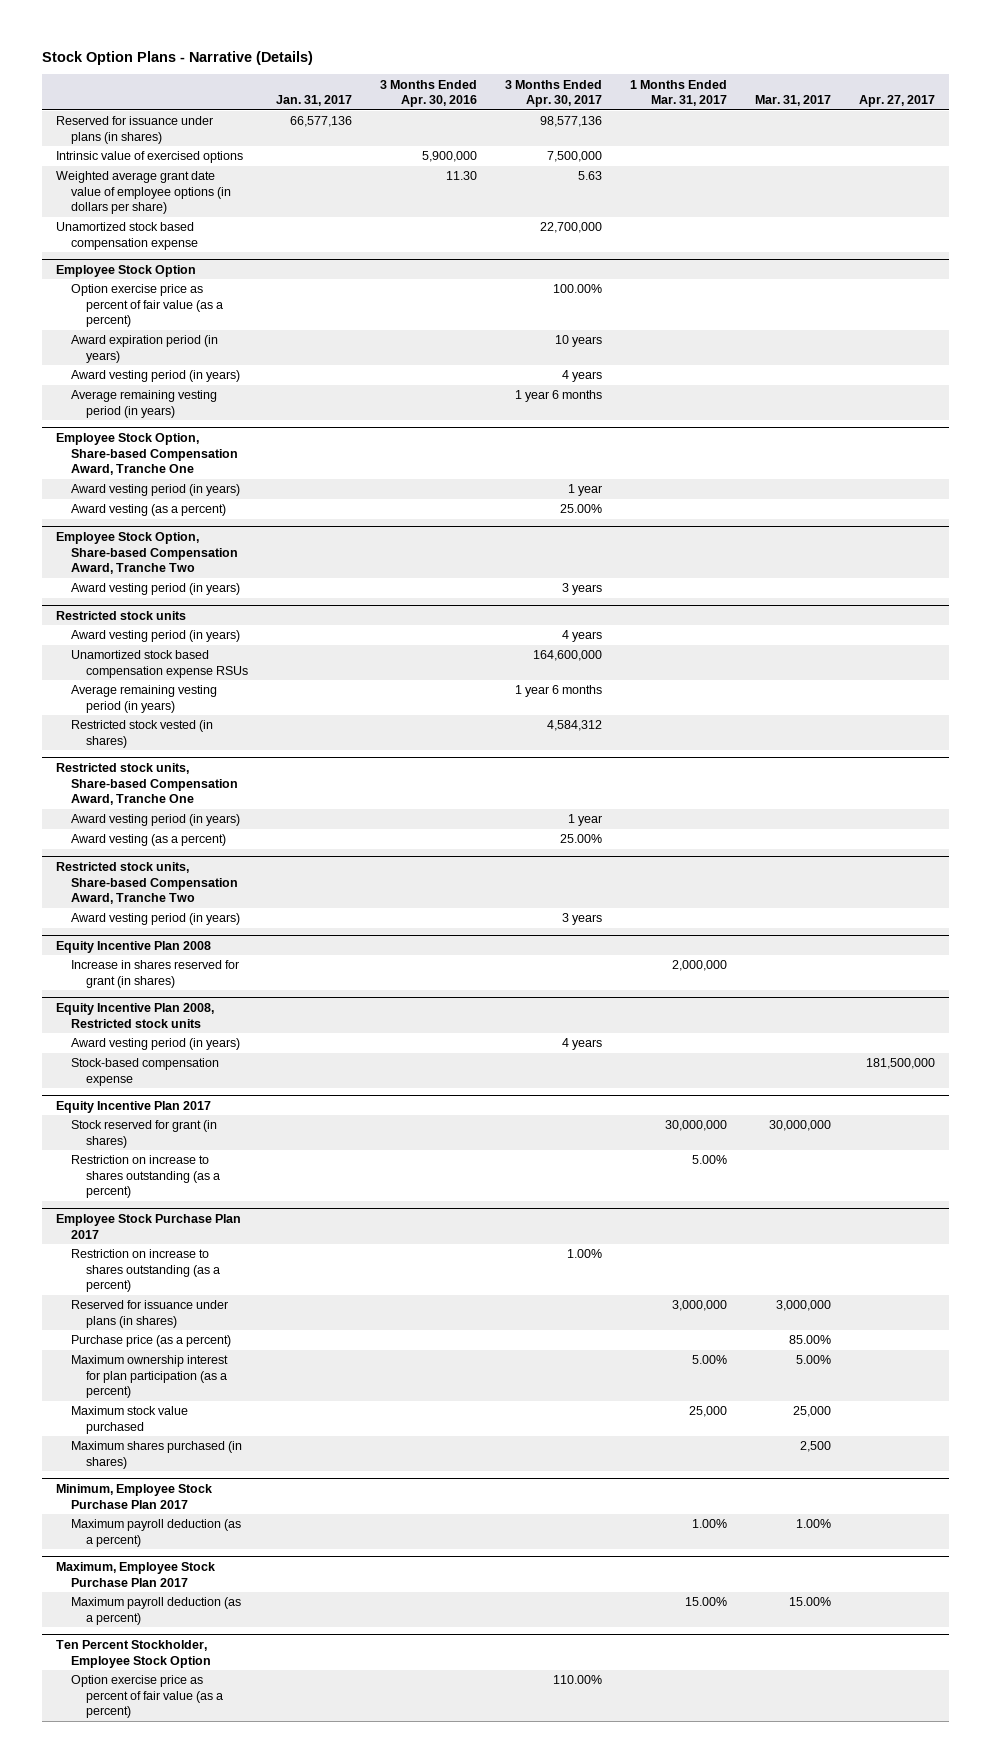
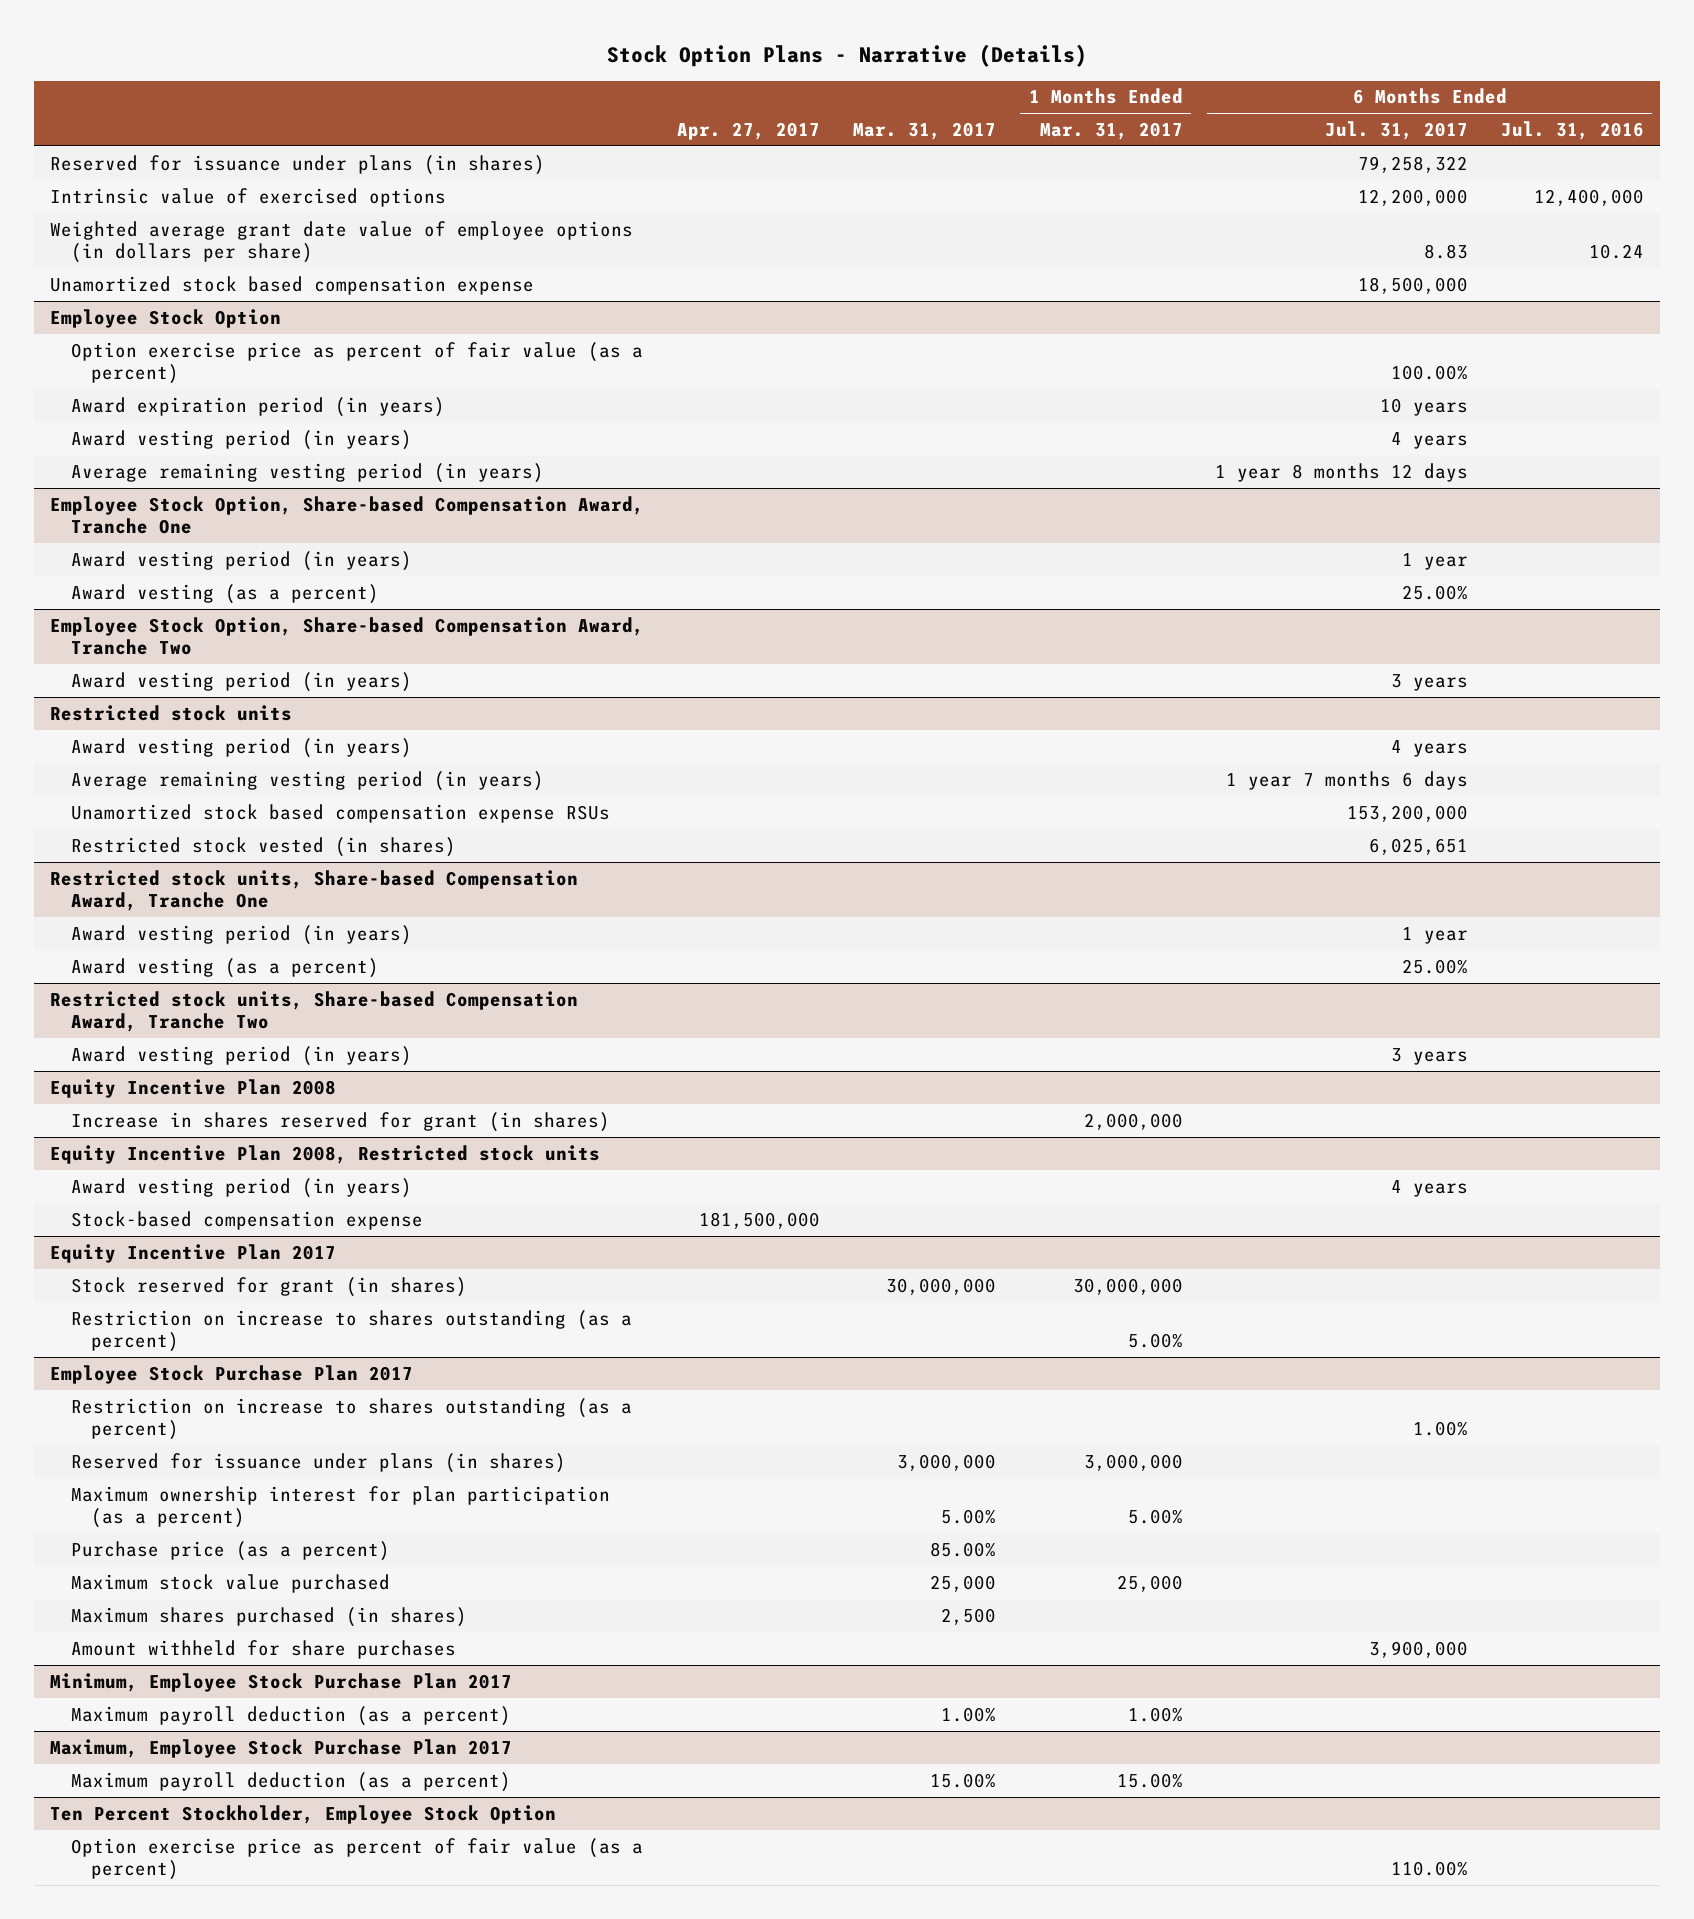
- | Jan. 31, 2017 | 3 Months Ended Apr. 30, 2016 | 3 Months Ended Apr. 30, 2017 | 1 Months Ended Mar. 31, 2017 | Mar. 31, 2017 | Apr. 27, 2017
+ | Apr. 27, 2017 | Mar. 31, 2017 | 1 Months Ended Mar. 31, 2017 | 6 Months Ended Jul. 31, 2017 | 6 Months Ended Jul. 31, 2016
@ Restricted stock units
moved down: Unamortized stock based compensation expense RSUs | | | | 153,200,000 |
@ Employee Stock Purchase Plan 2017
moved down: Purchase price (as a percent) | | 85.00% | | |
+ Amount withheld for share purchases | | | | 3,900,000 |

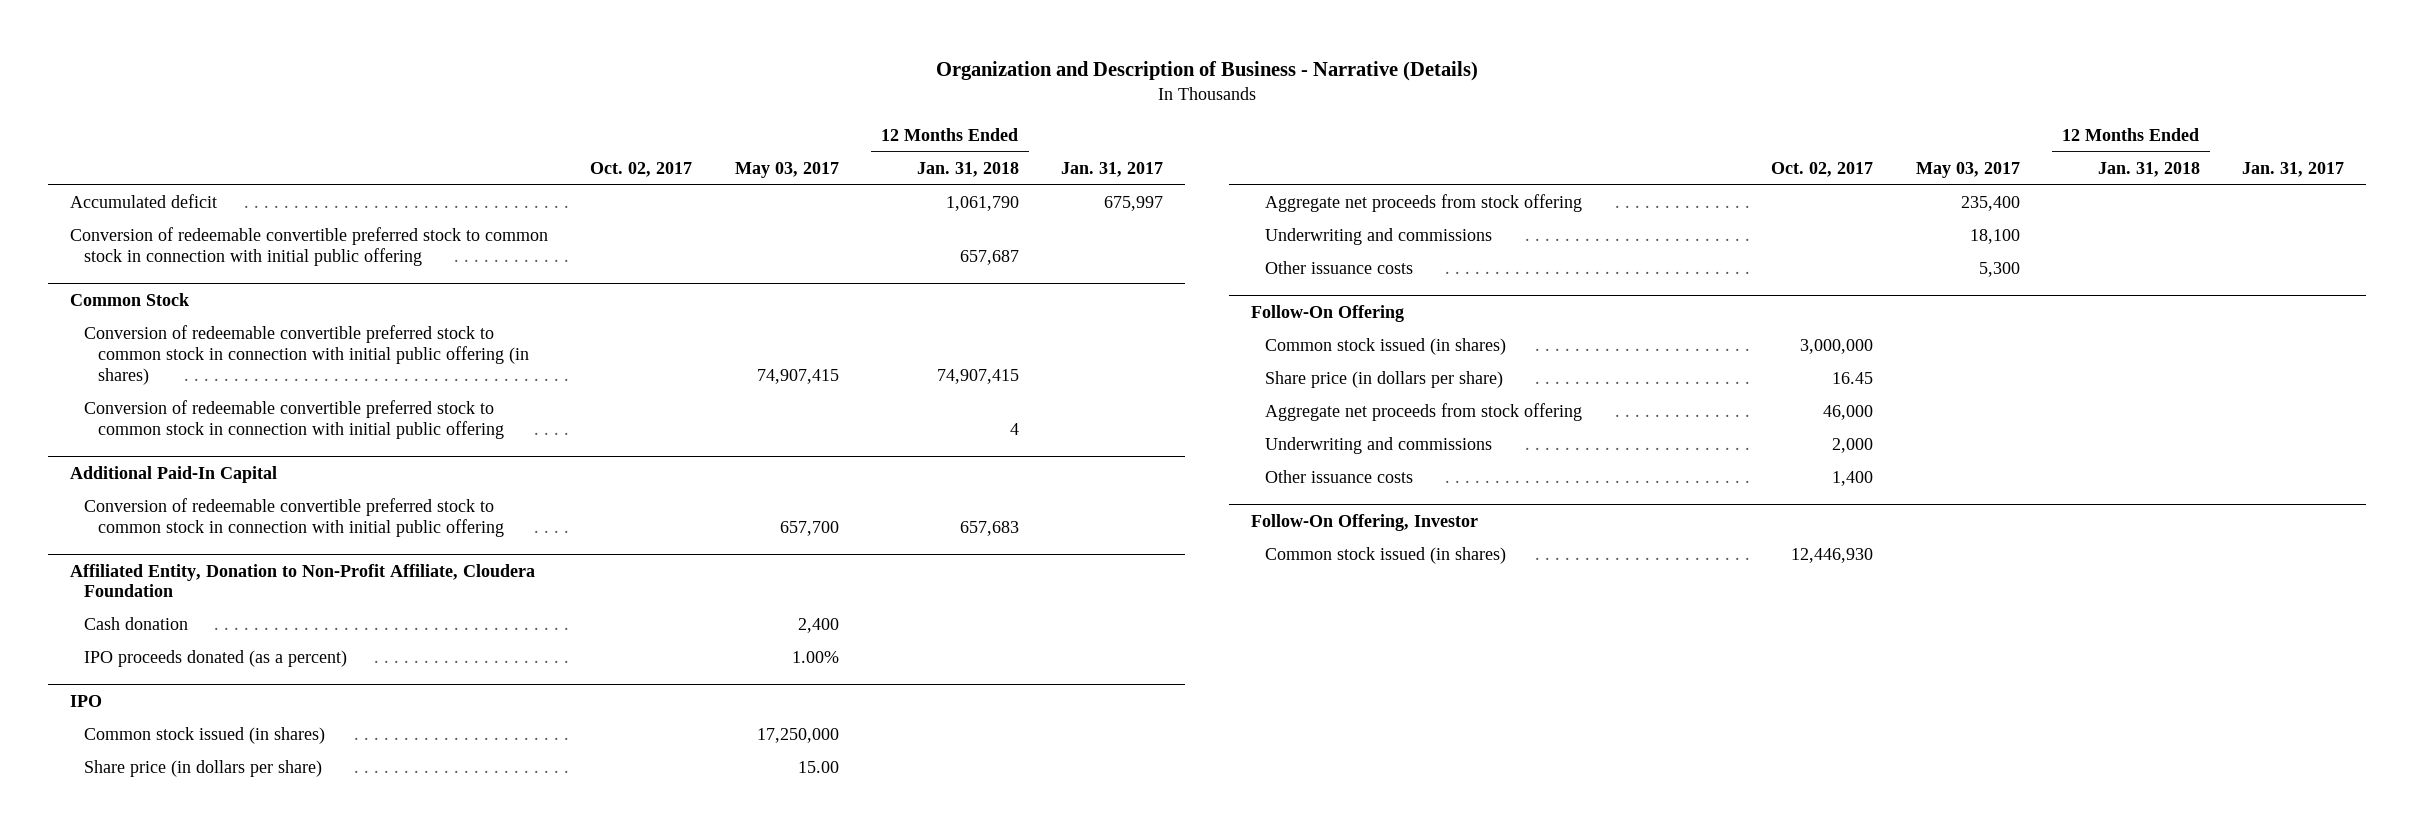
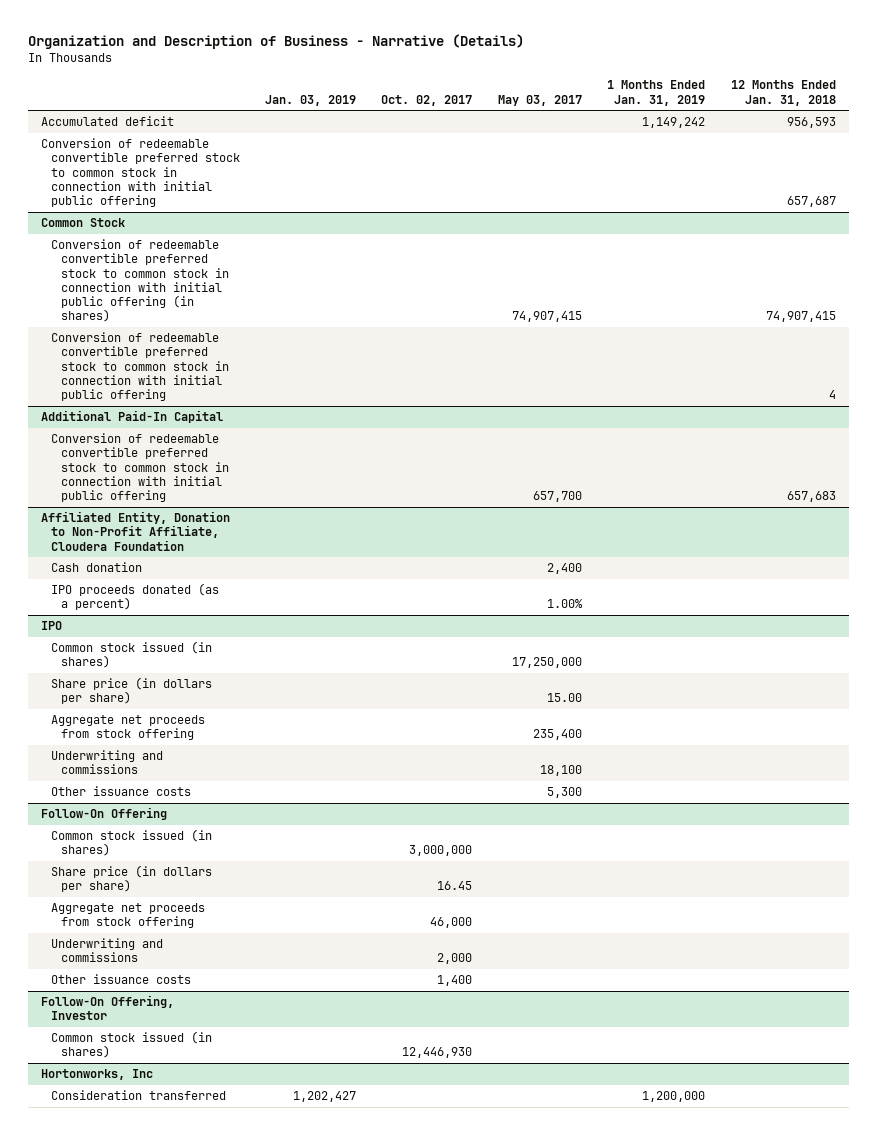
- | Oct. 02, 2017 | May 03, 2017 | 12 Months Ended Jan. 31, 2018 | Jan. 31, 2017
+ | Jan. 03, 2019 | Oct. 02, 2017 | May 03, 2017 | 1 Months Ended Jan. 31, 2019 | 12 Months Ended Jan. 31, 2018
- Accumulated deficit | | | 1,061,790 | 675,997
+ Accumulated deficit | | | | 1,149,242 | 956,593
+ Hortonworks, Inc
+ Consideration transferred | 1,202,427 | | | 1,200,000 |

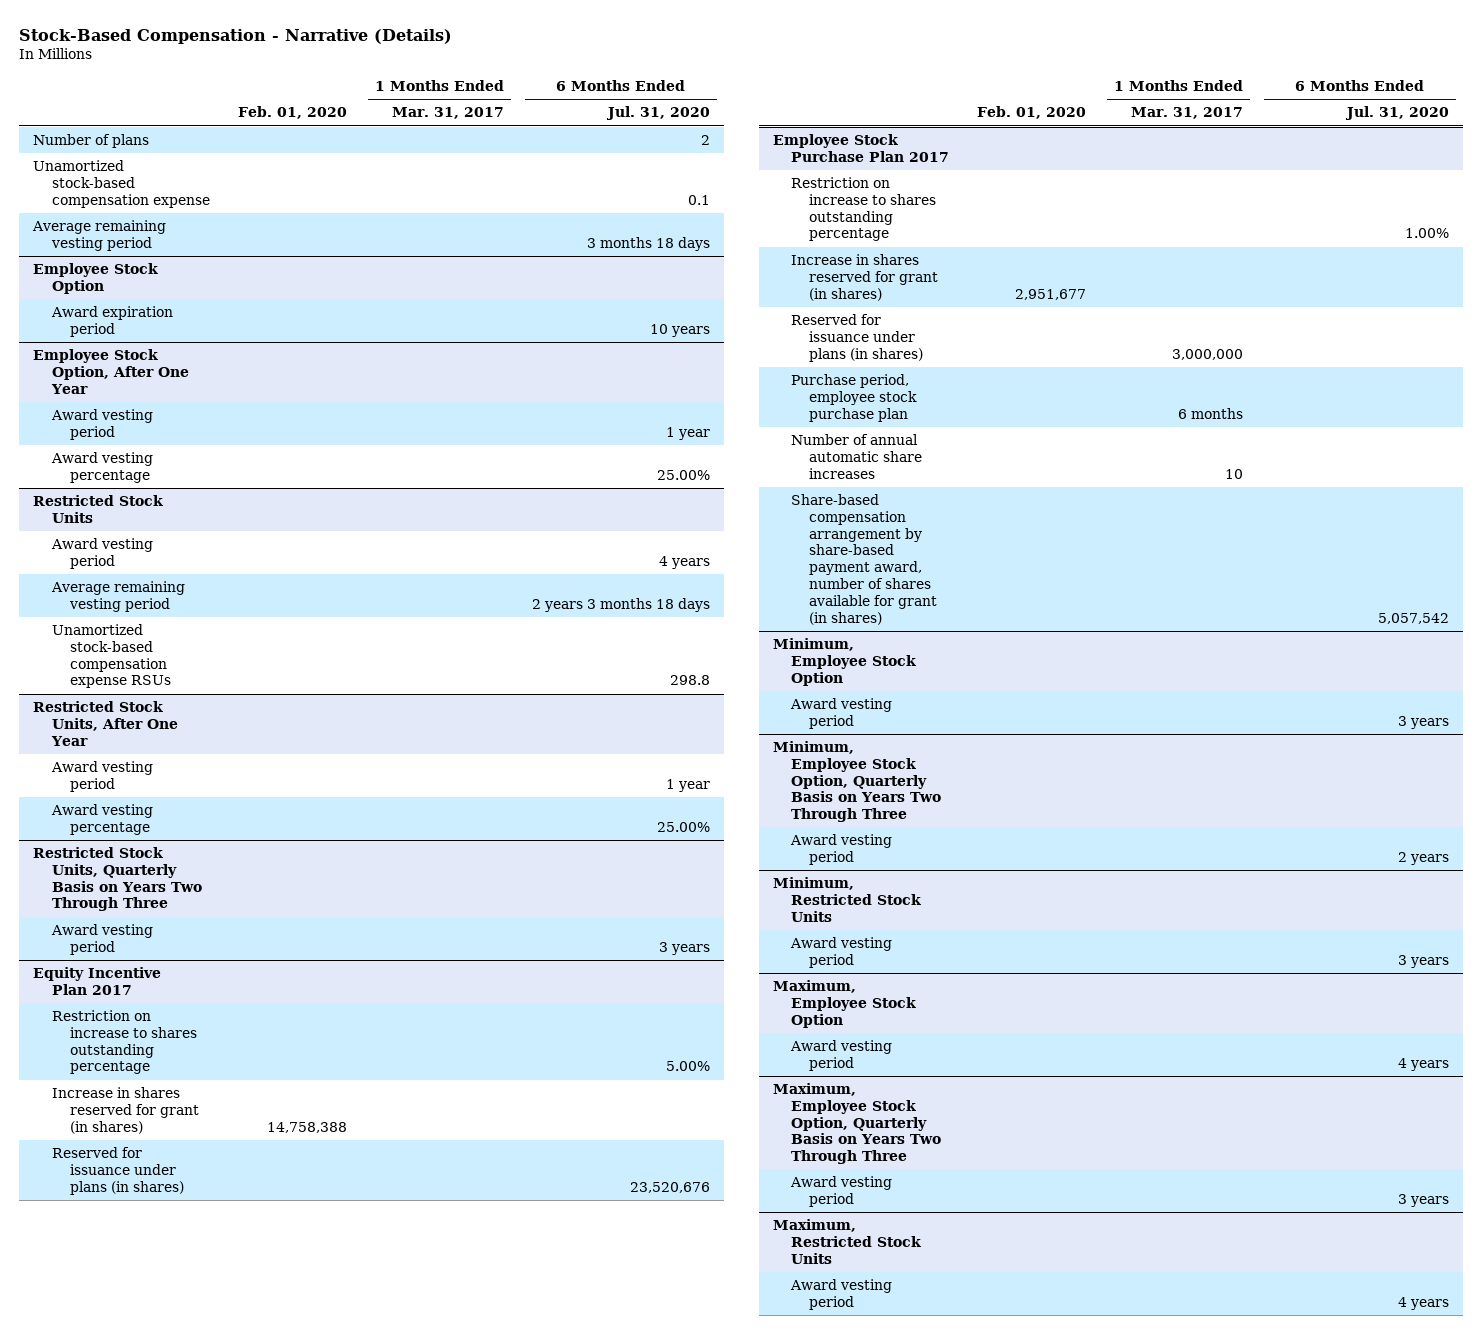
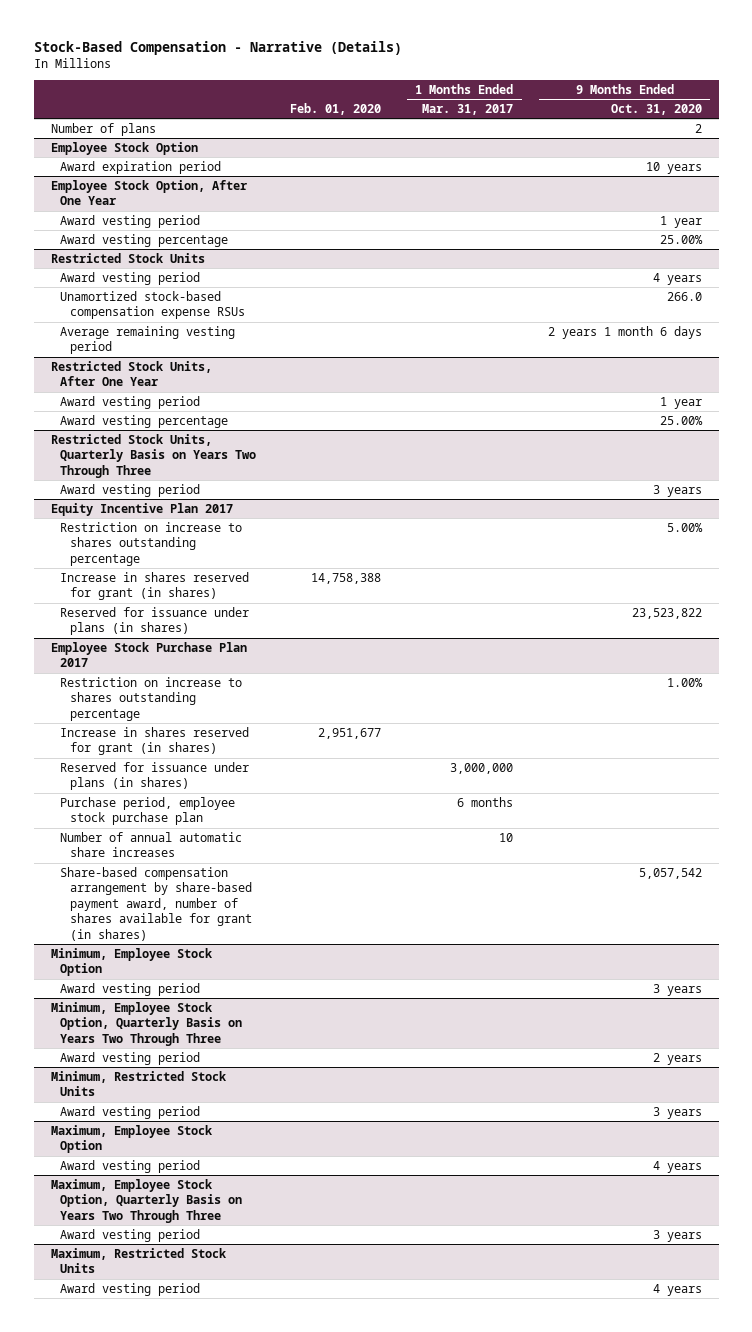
- | Feb. 01, 2020 | 1 Months Ended Mar. 31, 2017 | 6 Months Ended Jul. 31, 2020
+ | Feb. 01, 2020 | 1 Months Ended Mar. 31, 2017 | 9 Months Ended Oct. 31, 2020
- Unamortized stock-based compensation expense | | | 0.1
- Average remaining vesting period | | | 3 months 18 days
@ Restricted Stock Units
moved down: Average remaining vesting period | | | 2 years 1 month 6 days

